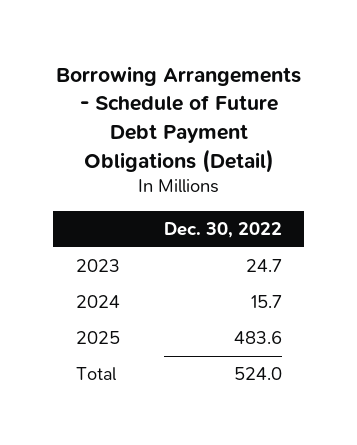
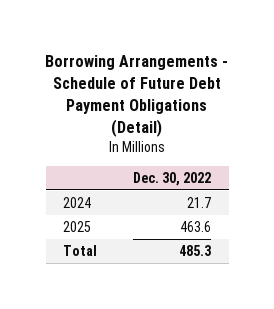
- 2023 | 24.7
- 2024 | 15.7
- 2025 | 483.6
- Total | 524.0
+ 2024 | 21.7
+ 2025 | 463.6
+ Total | 485.3

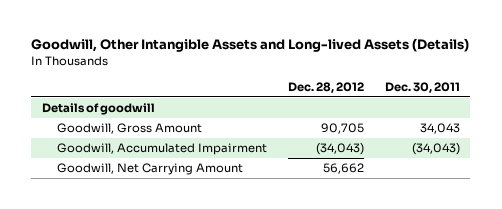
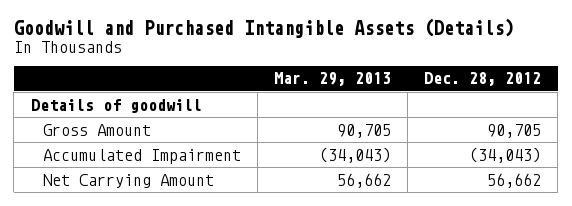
- Goodwill, Other Intangible Assets and Long-lived Assets (Details)
+ Goodwill and Purchased Intangible Assets (Details)
- | Dec. 28, 2012 | Dec. 30, 2011
+ | Mar. 29, 2013 | Dec. 28, 2012
- Goodwill, Gross Amount | 90,705 | 34,043
- Goodwill, Accumulated Impairment | (34,043) | (34,043)
- Goodwill, Net Carrying Amount | 56,662 |
+ Gross Amount | 90,705 | 90,705
+ Accumulated Impairment | (34,043) | (34,043)
+ Net Carrying Amount | 56,662 | 56,662

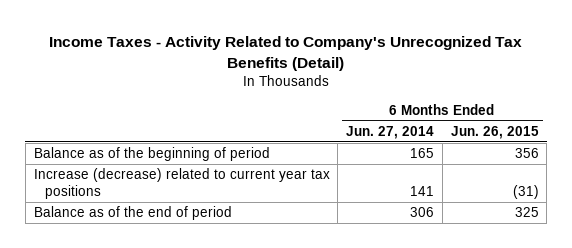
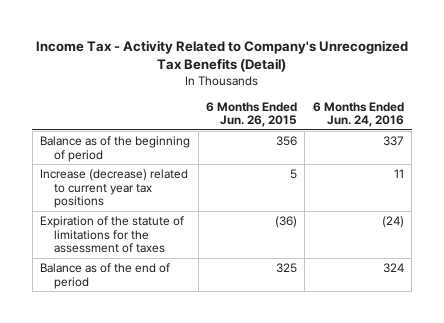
- Income Taxes - Activity Related to Company's Unrecognized Tax Benefits (Detail)
+ Income Tax - Activity Related to Company's Unrecognized Tax Benefits (Detail)
- | 6 Months Ended Jun. 27, 2014 | 6 Months Ended Jun. 26, 2015
+ | 6 Months Ended Jun. 26, 2015 | 6 Months Ended Jun. 24, 2016
- Increase (decrease) related to current year tax positions | 141 | (31)
+ Increase (decrease) related to current year tax positions | 5 | 11
+ Expiration of the statute of limitations for the assessment of taxes | (36) | (24)

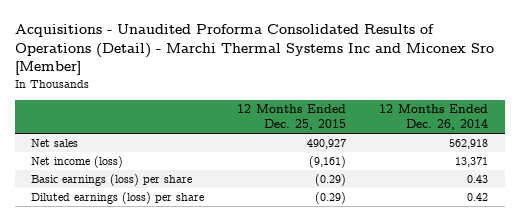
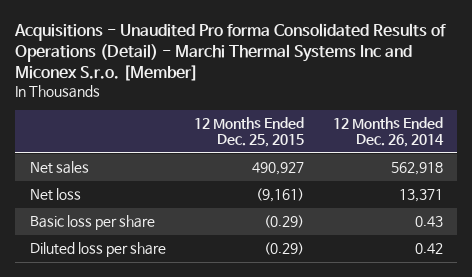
- Acquisitions - Unaudited Proforma Consolidated Results of Operations (Detail) - Marchi Thermal Systems Inc and Miconex Sro [Member]
+ Acquisitions - Unaudited Pro forma Consolidated Results of Operations (Detail) - Marchi Thermal Systems Inc and Miconex S.r.o. [Member]
- Net income (loss) | (9,161) | 13,371
- Basic earnings (loss) per share | (0.29) | 0.43
- Diluted earnings (loss) per share | (0.29) | 0.42
+ Net loss | (9,161) | 13,371
+ Basic loss per share | (0.29) | 0.43
+ Diluted loss per share | (0.29) | 0.42

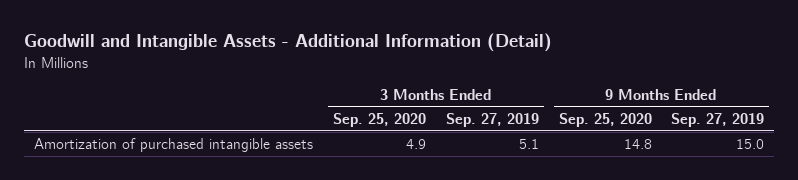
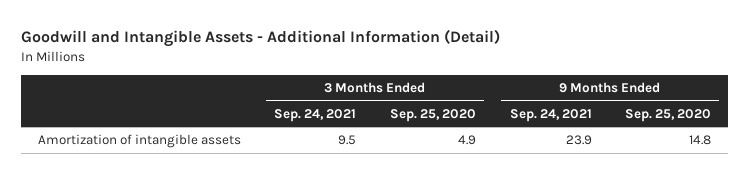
- | 3 Months Ended Sep. 25, 2020 | 3 Months Ended Sep. 27, 2019 | 9 Months Ended Sep. 25, 2020 | 9 Months Ended Sep. 27, 2019
+ | 3 Months Ended Sep. 24, 2021 | 3 Months Ended Sep. 25, 2020 | 9 Months Ended Sep. 24, 2021 | 9 Months Ended Sep. 25, 2020
- Amortization of purchased intangible assets | 4.9 | 5.1 | 14.8 | 15.0
+ Amortization of intangible assets | 9.5 | 4.9 | 23.9 | 14.8

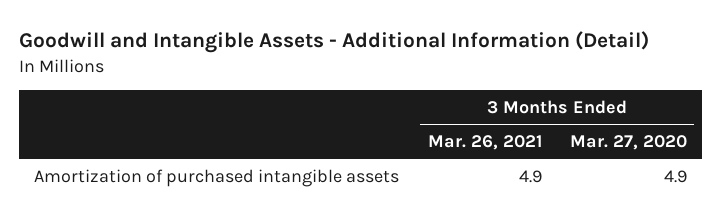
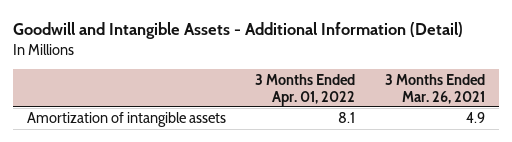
- | 3 Months Ended Mar. 26, 2021 | 3 Months Ended Mar. 27, 2020
+ | 3 Months Ended Apr. 01, 2022 | 3 Months Ended Mar. 26, 2021
- Amortization of purchased intangible assets | 4.9 | 4.9
+ Amortization of intangible assets | 8.1 | 4.9

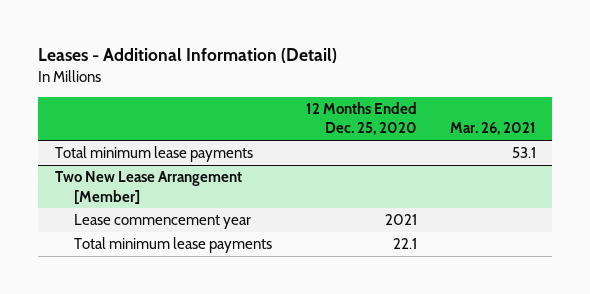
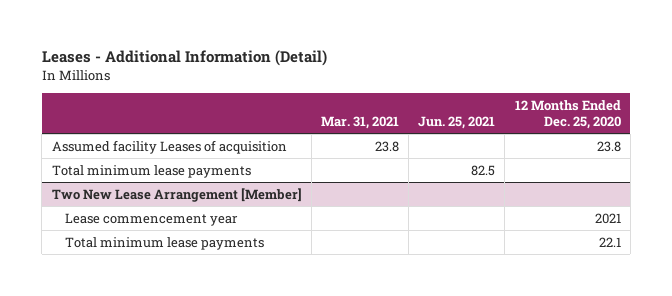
- | 12 Months Ended Dec. 25, 2020 | Mar. 26, 2021
+ | Mar. 31, 2021 | Jun. 25, 2021 | 12 Months Ended Dec. 25, 2020
+ Assumed facility Leases of acquisition | 23.8 | | 23.8

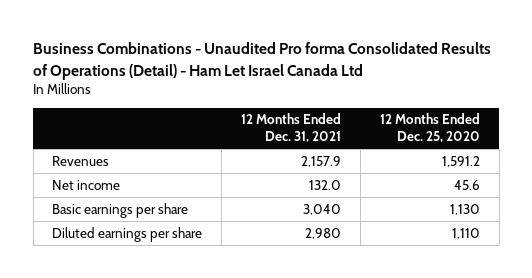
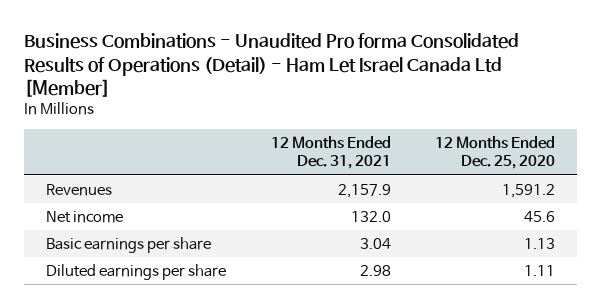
- Business Combinations - Unaudited Pro forma Consolidated Results of Operations (Detail) - Ham Let Israel Canada Ltd
+ Business Combinations - Unaudited Pro forma Consolidated Results of Operations (Detail) - Ham Let Israel Canada Ltd [Member]
- Basic earnings per share | 3,040 | 1,130
- Diluted earnings per share | 2,980 | 1,110
+ Basic earnings per share | 3.04 | 1.13
+ Diluted earnings per share | 2.98 | 1.11

